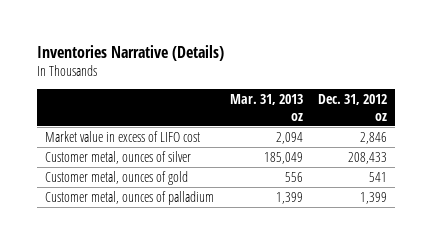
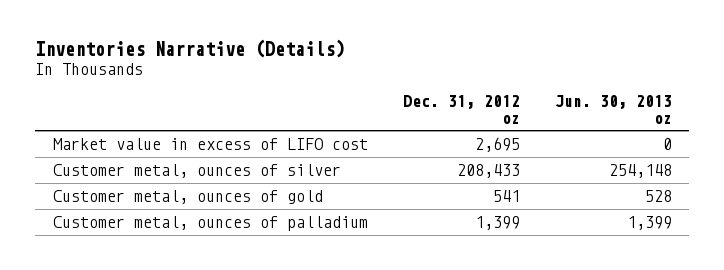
- | Mar. 31, 2013 oz | Dec. 31, 2012 oz
+ | Dec. 31, 2012 oz | Jun. 30, 2013 oz
- Market value in excess of LIFO cost | 2,094 | 2,846
+ Market value in excess of LIFO cost | 2,695 | 0

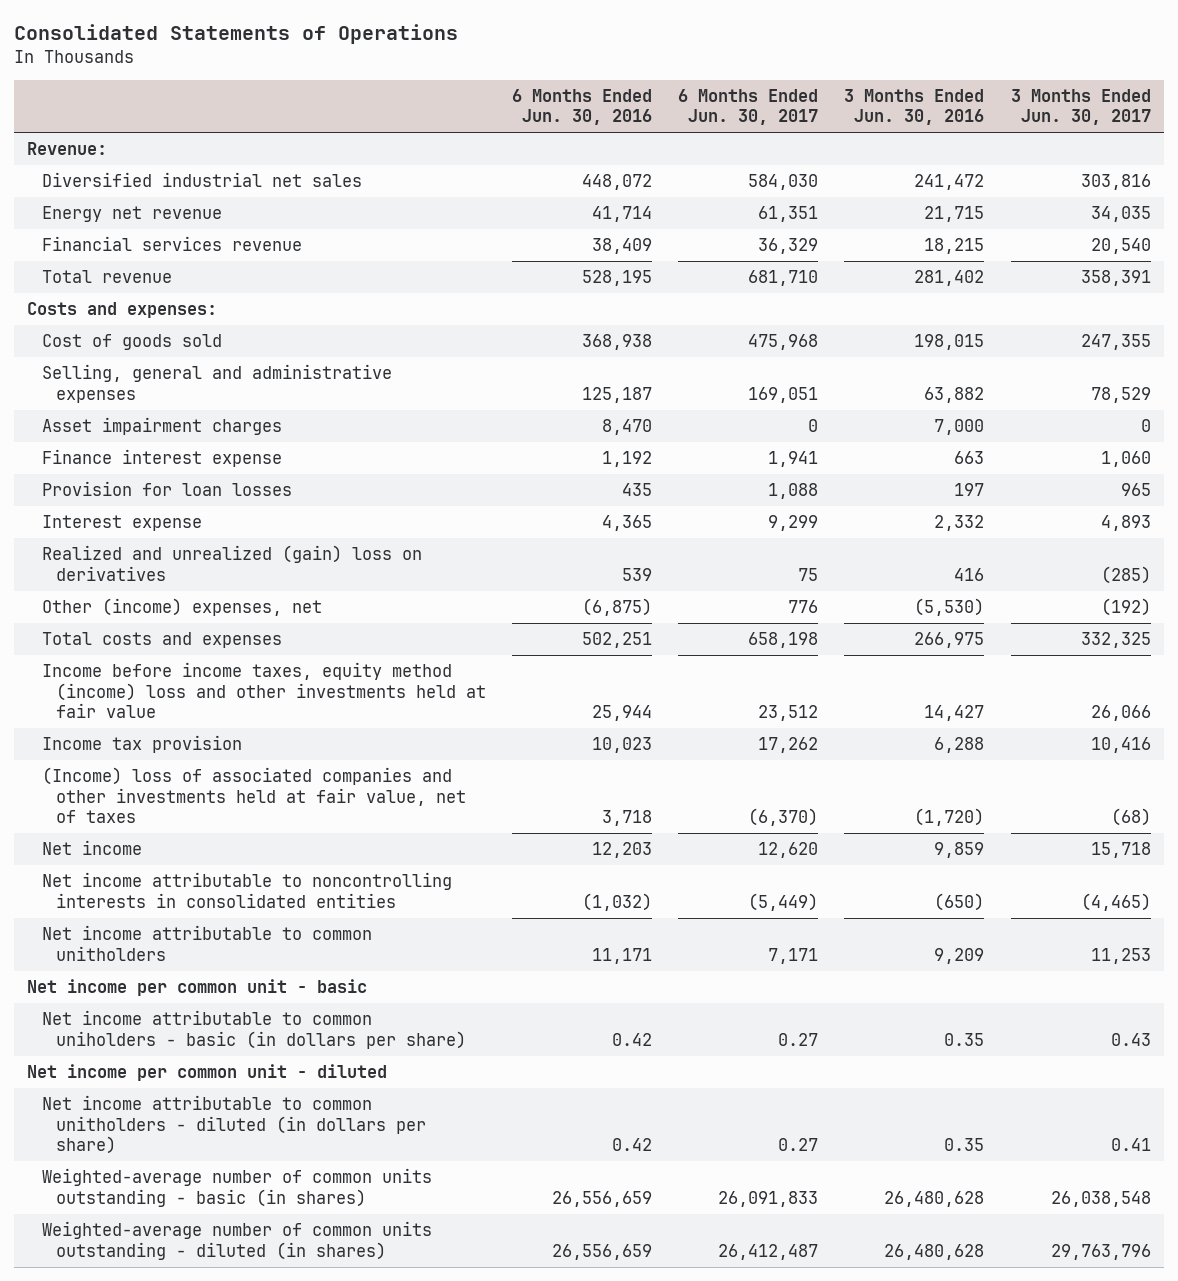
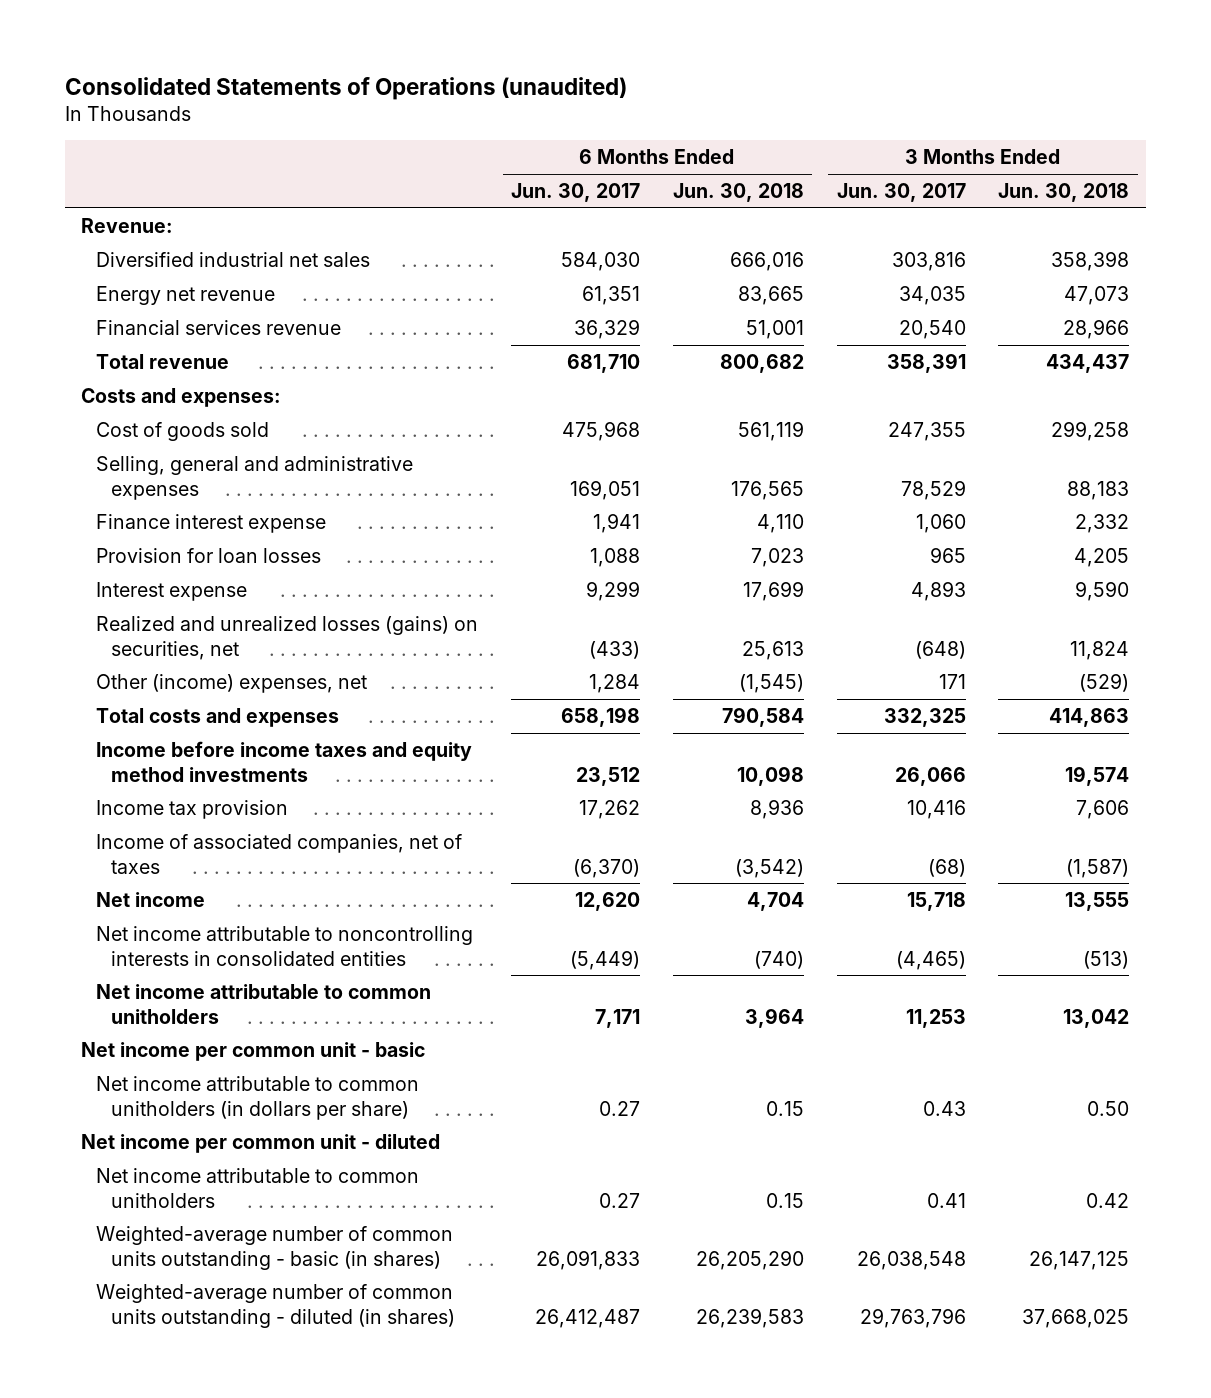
- Consolidated Statements of Operations
+ Consolidated Statements of Operations (unaudited)
- | 6 Months Ended Jun. 30, 2016 | 6 Months Ended Jun. 30, 2017 | 3 Months Ended Jun. 30, 2016 | 3 Months Ended Jun. 30, 2017
+ | 6 Months Ended Jun. 30, 2017 | 6 Months Ended Jun. 30, 2018 | 3 Months Ended Jun. 30, 2017 | 3 Months Ended Jun. 30, 2018
- Asset impairment charges | 8,470 | 0 | 7,000 | 0
- Realized and unrealized (gain) loss on derivatives | 539 | 75 | 416 | (285)
- Other (income) expenses, net | (6,875) | 776 | (5,530) | (192)
+ Realized and unrealized losses (gains) on securities, net | (433) | 25,613 | (648) | 11,824
+ Other (income) expenses, net | 1,284 | (1,545) | 171 | (529)
- Income before income taxes, equity method (income) loss and other investments held at fair value | 25,944 | 23,512 | 14,427 | 26,066
+ Income before income taxes and equity method investments | 23,512 | 10,098 | 26,066 | 19,574
- (Income) loss of associated companies and other investments held at fair value, net of taxes | 3,718 | (6,370) | (1,720) | (68)
+ Income of associated companies, net of taxes | (6,370) | (3,542) | (68) | (1,587)
- Net income attributable to common uniholders - basic (in dollars per share) | 0.42 | 0.27 | 0.35 | 0.43
+ Net income attributable to common unitholders (in dollars per share) | 0.27 | 0.15 | 0.43 | 0.50
- Net income attributable to common unitholders - diluted (in dollars per share) | 0.42 | 0.27 | 0.35 | 0.41
+ Net income attributable to common unitholders | 0.27 | 0.15 | 0.41 | 0.42

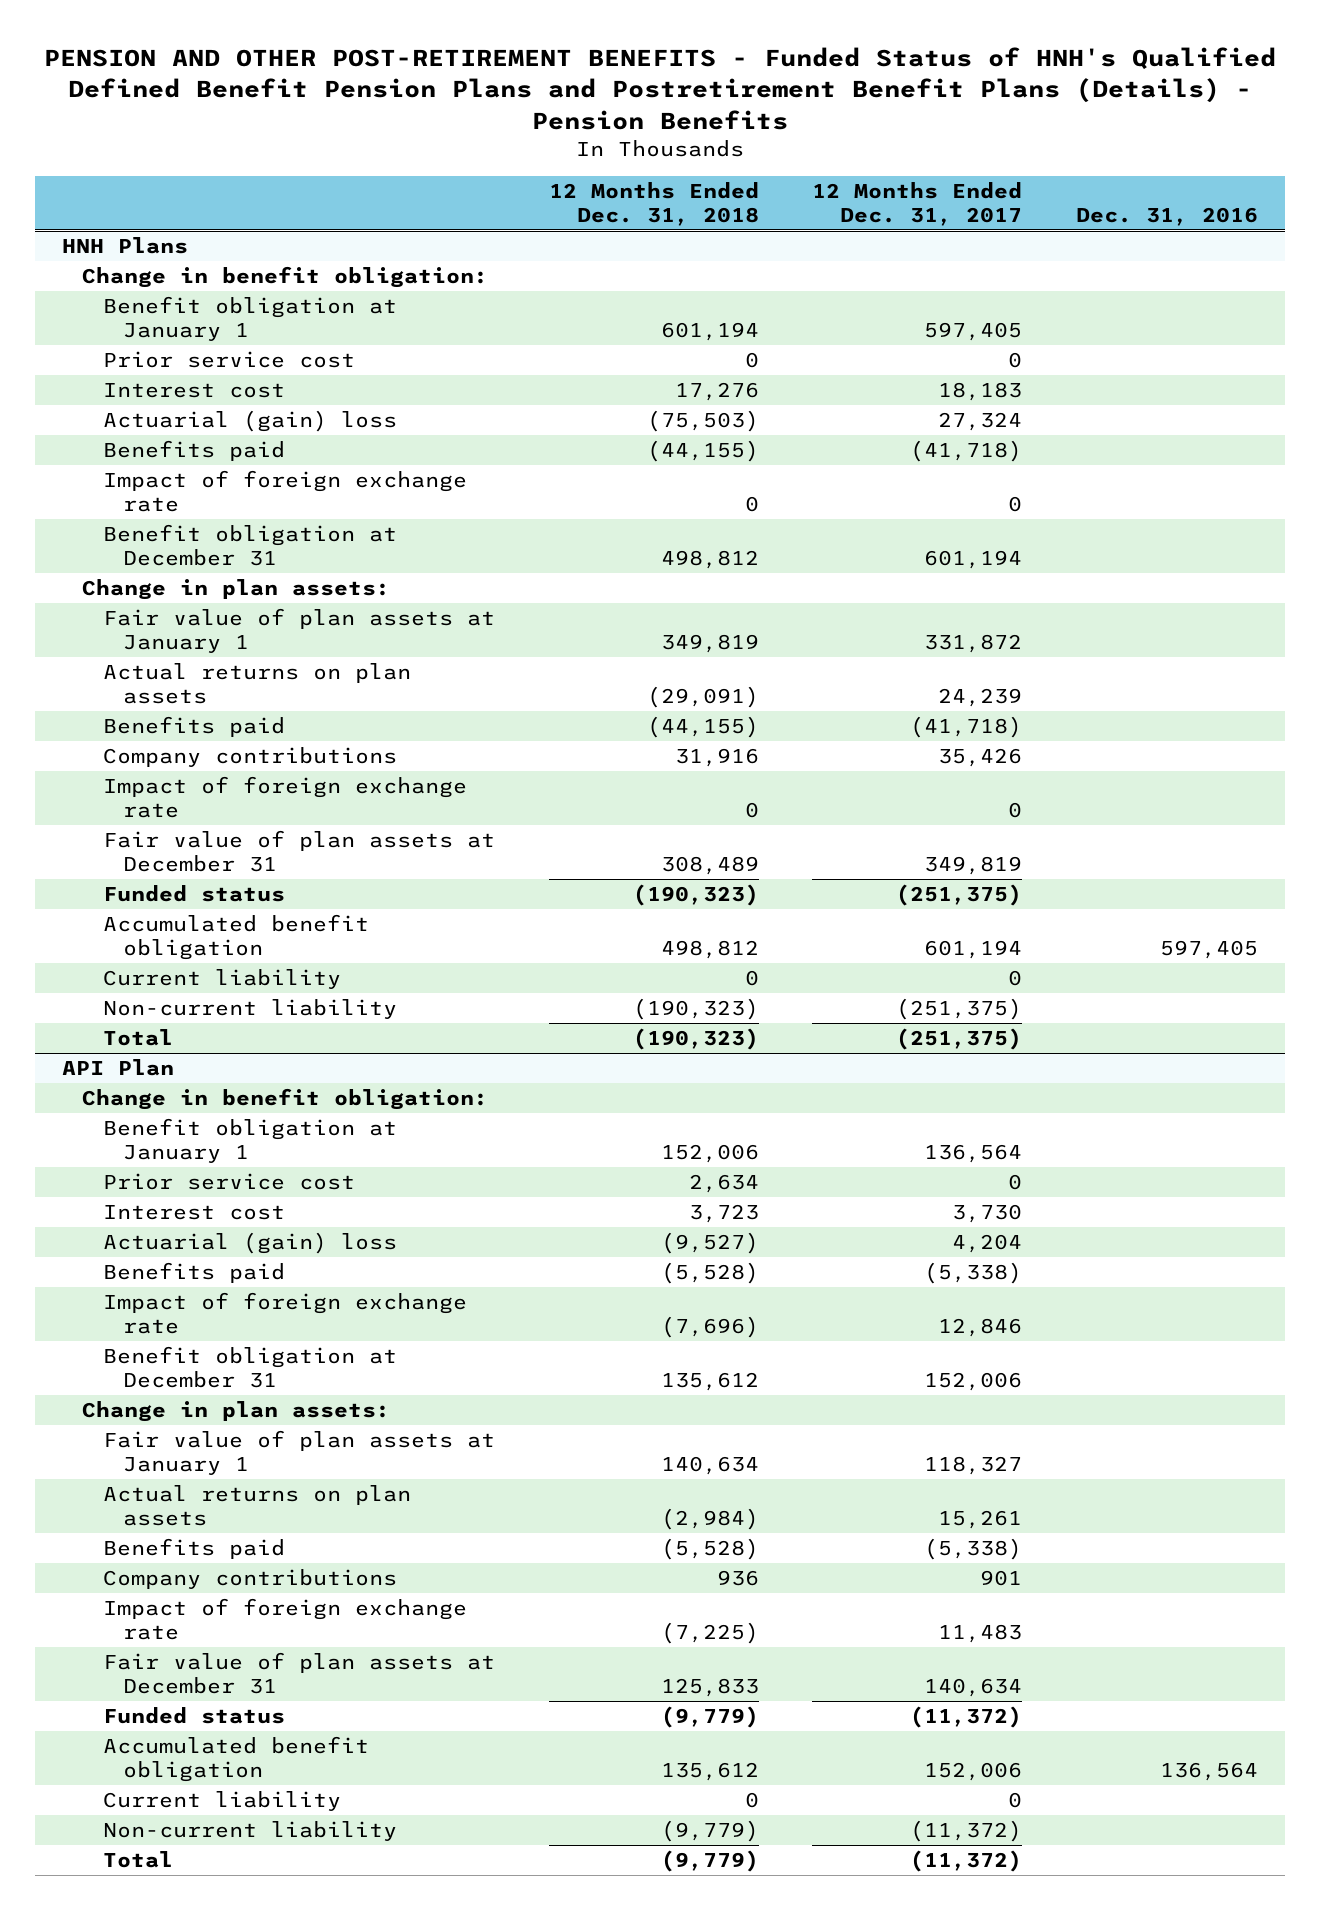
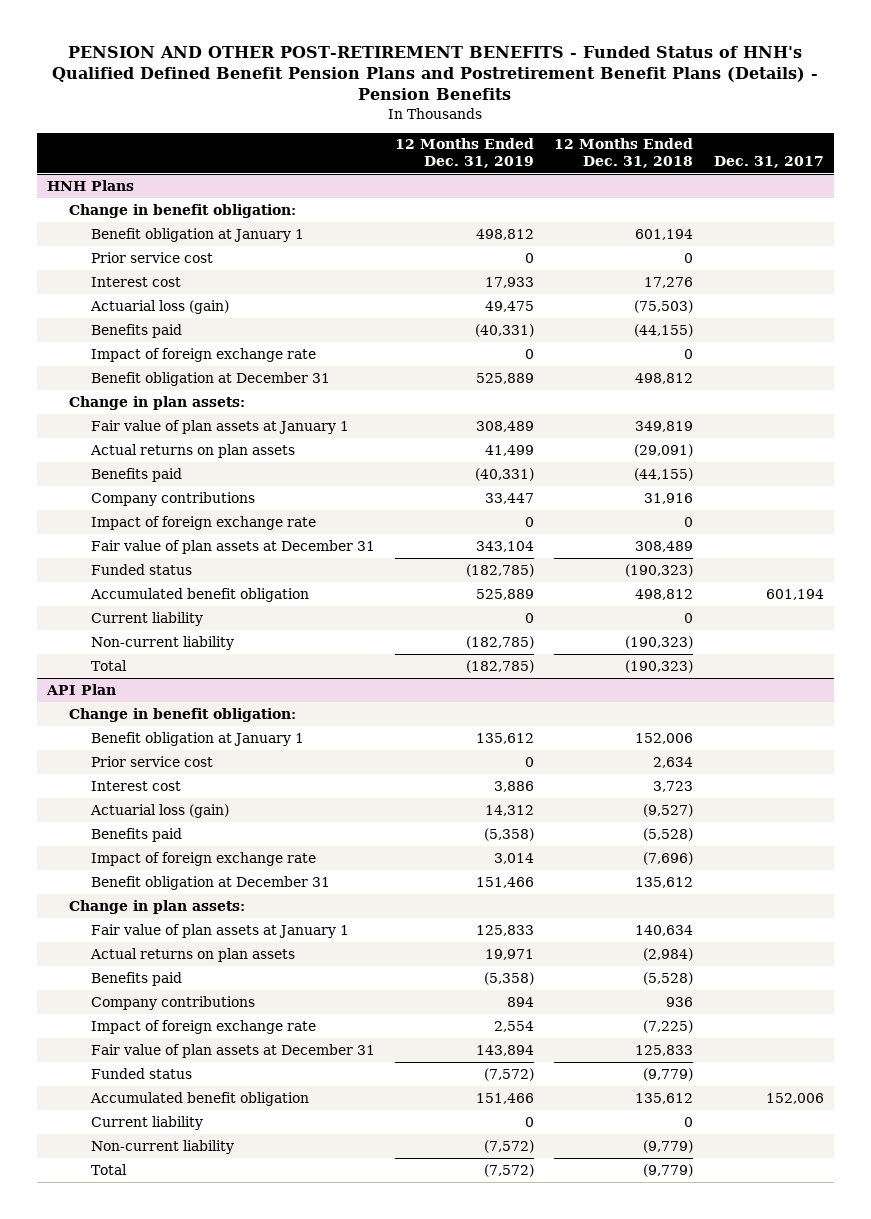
- | 12 Months Ended Dec. 31, 2018 | 12 Months Ended Dec. 31, 2017 | Dec. 31, 2016
+ | 12 Months Ended Dec. 31, 2019 | 12 Months Ended Dec. 31, 2018 | Dec. 31, 2017
@ HNH Plans
- Actuarial (gain) loss | (75,503) | 27,324 |
+ Actuarial loss (gain) | 49,475 | (75,503) |
@ API Plan
- Actuarial (gain) loss | (9,527) | 4,204 |
+ Actuarial loss (gain) | 14,312 | (9,527) |

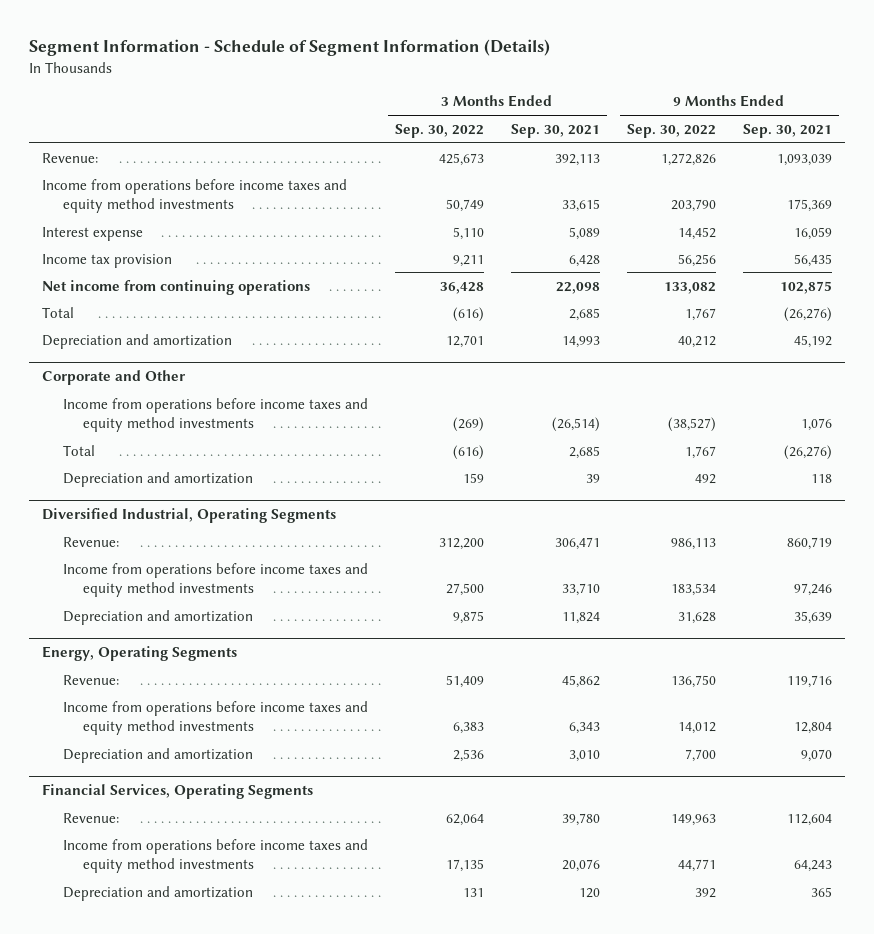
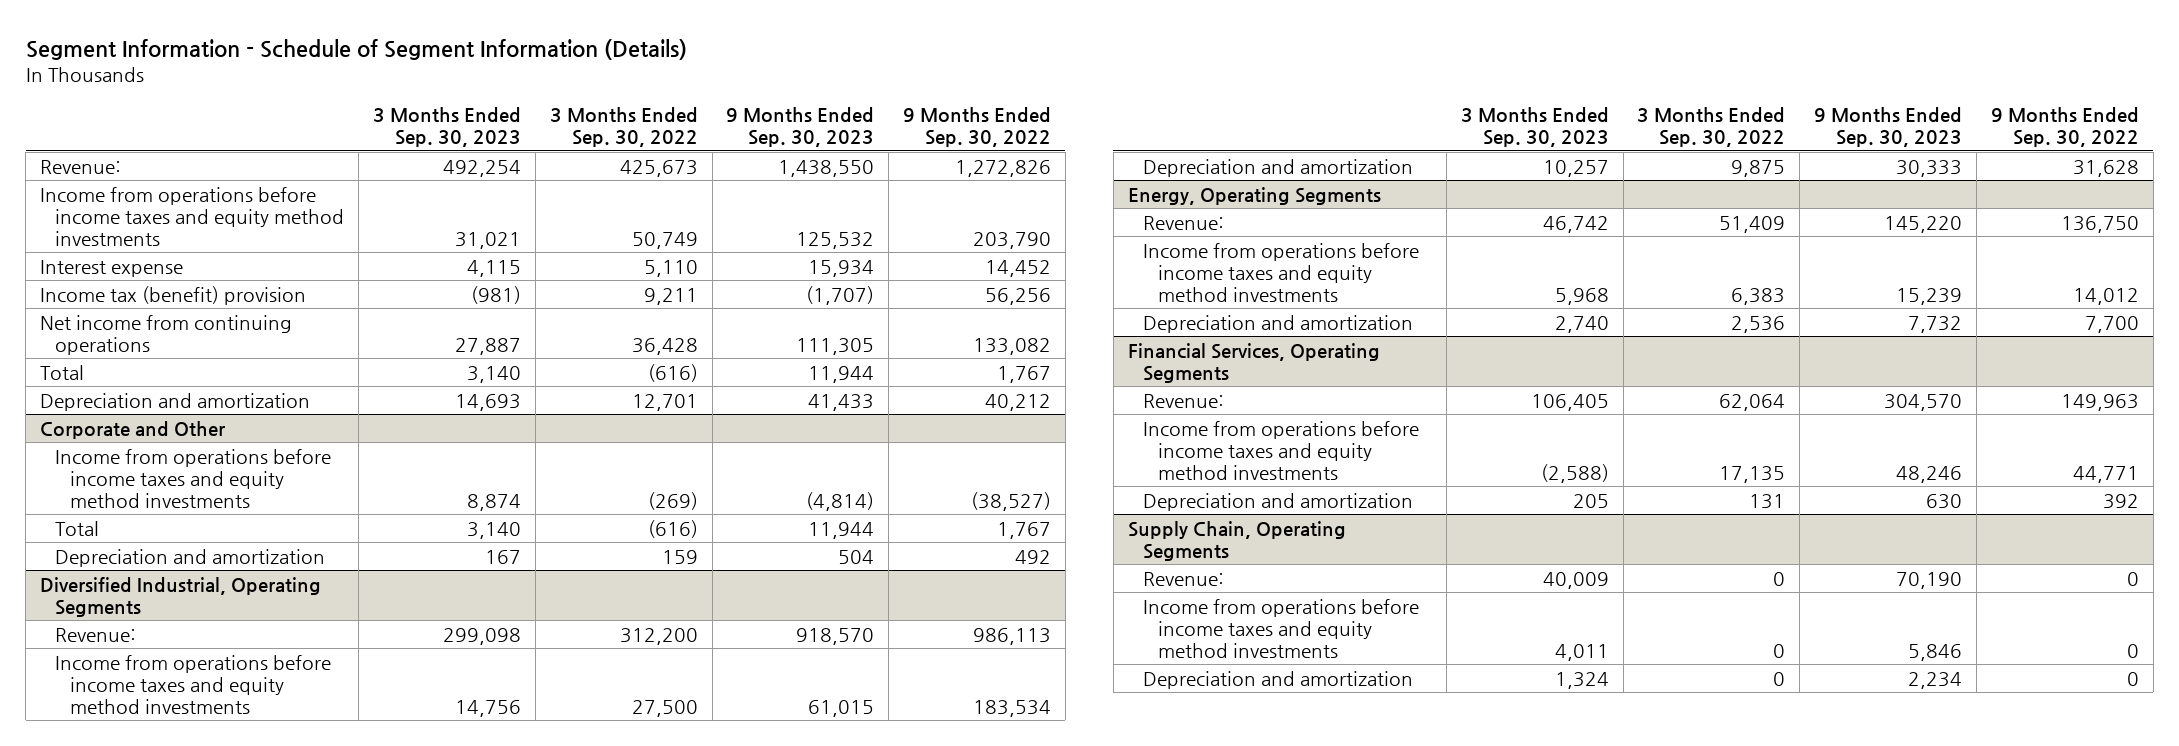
- | 3 Months Ended Sep. 30, 2022 | 3 Months Ended Sep. 30, 2021 | 9 Months Ended Sep. 30, 2022 | 9 Months Ended Sep. 30, 2021
+ | 3 Months Ended Sep. 30, 2023 | 3 Months Ended Sep. 30, 2022 | 9 Months Ended Sep. 30, 2023 | 9 Months Ended Sep. 30, 2022
- Income tax provision | 9,211 | 6,428 | 56,256 | 56,435
+ Income tax (benefit) provision | (981) | 9,211 | (1,707) | 56,256
+ Supply Chain, Operating Segments
+ Revenue: | 40,009 | 0 | 70,190 | 0
+ Income from operations before income taxes and equity method investments | 4,011 | 0 | 5,846 | 0
+ Depreciation and amortization | 1,324 | 0 | 2,234 | 0

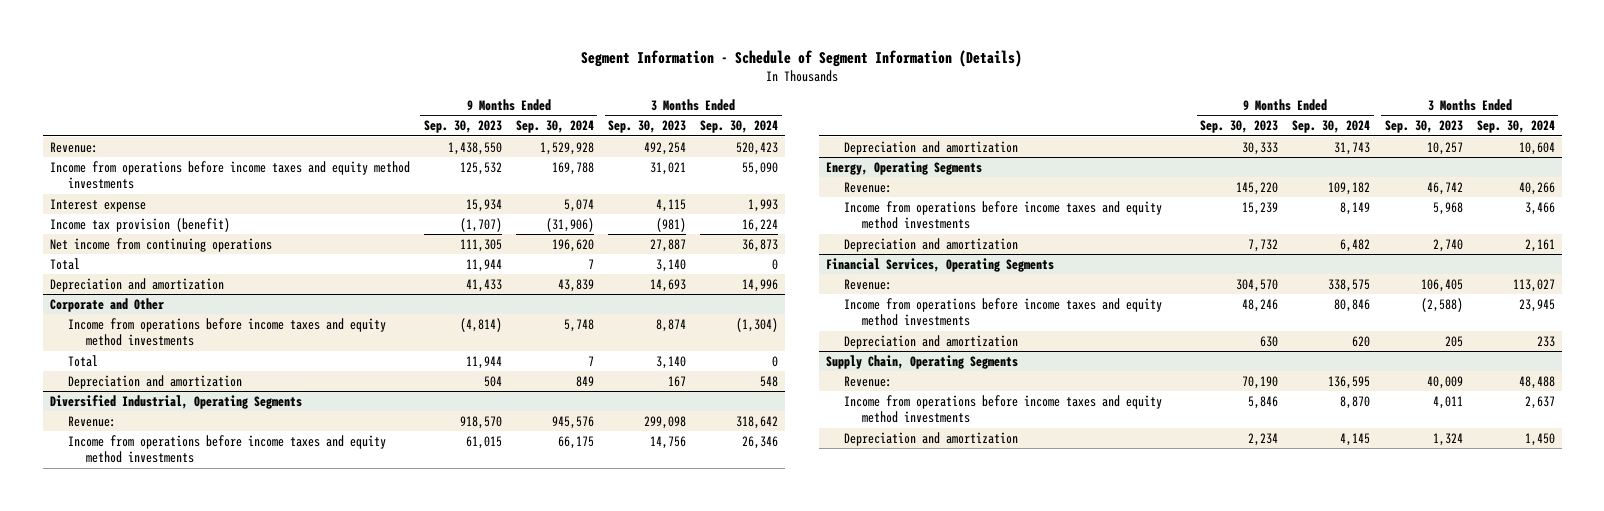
- | 3 Months Ended Sep. 30, 2023 | 3 Months Ended Sep. 30, 2022 | 9 Months Ended Sep. 30, 2023 | 9 Months Ended Sep. 30, 2022
+ | 9 Months Ended Sep. 30, 2023 | 9 Months Ended Sep. 30, 2024 | 3 Months Ended Sep. 30, 2023 | 3 Months Ended Sep. 30, 2024
- Income tax (benefit) provision | (981) | 9,211 | (1,707) | 56,256
+ Income tax provision (benefit) | (1,707) | (31,906) | (981) | 16,224

